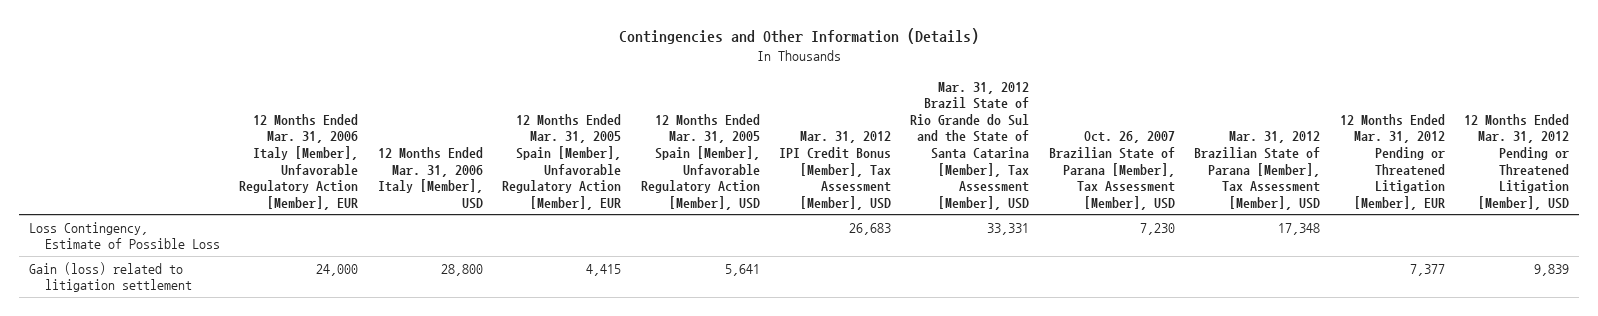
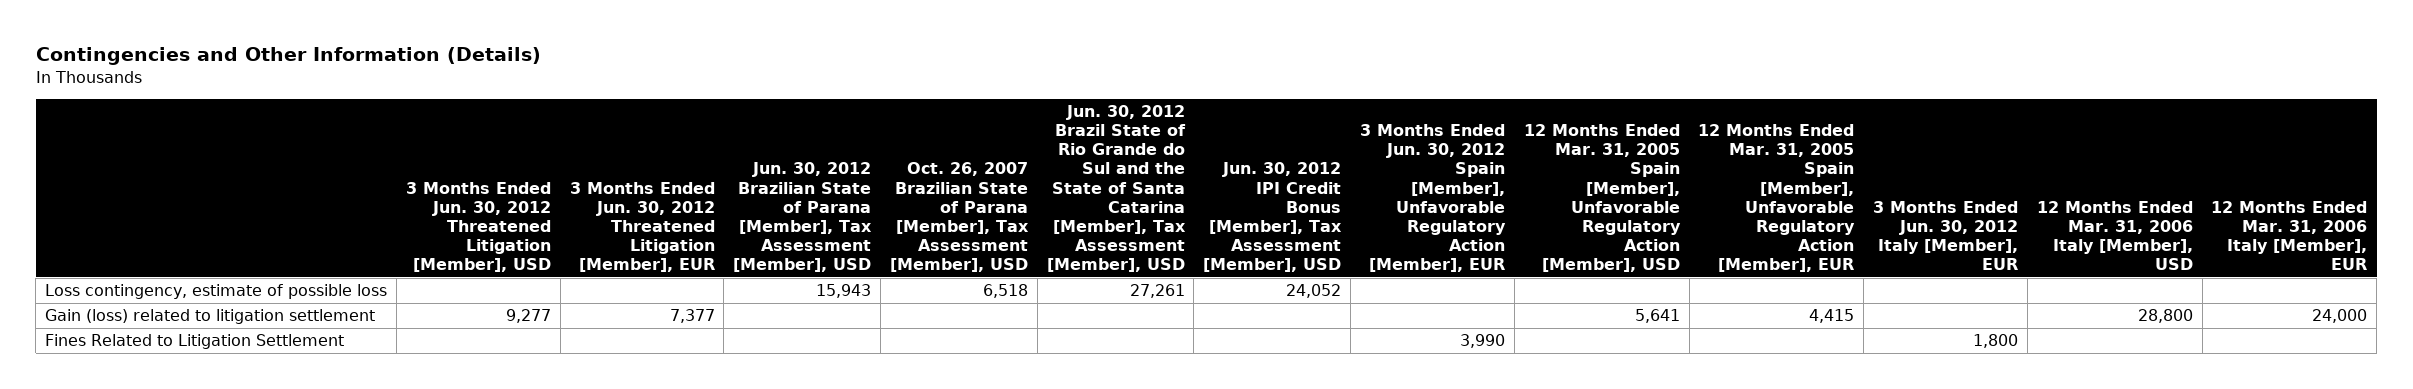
- | 12 Months Ended Mar. 31, 2006 Italy [Member], Unfavorable Regulatory Action [Member], EUR | 12 Months Ended Mar. 31, 2006 Italy [Member], USD | 12 Months Ended Mar. 31, 2005 Spain [Member], Unfavorable Regulatory Action [Member], EUR | 12 Months Ended Mar. 31, 2005 Spain [Member], Unfavorable Regulatory Action [Member], USD | Mar. 31, 2012 IPI Credit Bonus [Member], Tax Assessment [Member], USD | Mar. 31, 2012 Brazil State of Rio Grande do Sul and the State of Santa Catarina [Member], Tax Assessment [Member], USD | Oct. 26, 2007 Brazilian State of Parana [Member], Tax Assessment [Member], USD | Mar. 31, 2012 Brazilian State of Parana [Member], Tax Assessment [Member], USD | 12 Months Ended Mar. 31, 2012 Pending or Threatened Litigation [Member], EUR | 12 Months Ended Mar. 31, 2012 Pending or Threatened Litigation [Member], USD
+ | 3 Months Ended Jun. 30, 2012 Threatened Litigation [Member], USD | 3 Months Ended Jun. 30, 2012 Threatened Litigation [Member], EUR | Jun. 30, 2012 Brazilian State of Parana [Member], Tax Assessment [Member], USD | Oct. 26, 2007 Brazilian State of Parana [Member], Tax Assessment [Member], USD | Jun. 30, 2012 Brazil State of Rio Grande do Sul and the State of Santa Catarina [Member], Tax Assessment [Member], USD | Jun. 30, 2012 IPI Credit Bonus [Member], Tax Assessment [Member], USD | 3 Months Ended Jun. 30, 2012 Spain [Member], Unfavorable Regulatory Action [Member], EUR | 12 Months Ended Mar. 31, 2005 Spain [Member], Unfavorable Regulatory Action [Member], USD | 12 Months Ended Mar. 31, 2005 Spain [Member], Unfavorable Regulatory Action [Member], EUR | 3 Months Ended Jun. 30, 2012 Italy [Member], EUR | 12 Months Ended Mar. 31, 2006 Italy [Member], USD | 12 Months Ended Mar. 31, 2006 Italy [Member], EUR
- Loss Contingency, Estimate of Possible Loss | | | | | 26,683 | 33,331 | 7,230 | 17,348 | |
+ Loss contingency, estimate of possible loss | | | 15,943 | 6,518 | 27,261 | 24,052 | | | | | |
+ Fines Related to Litigation Settlement | | | | | | | 3,990 | | | 1,800 | |

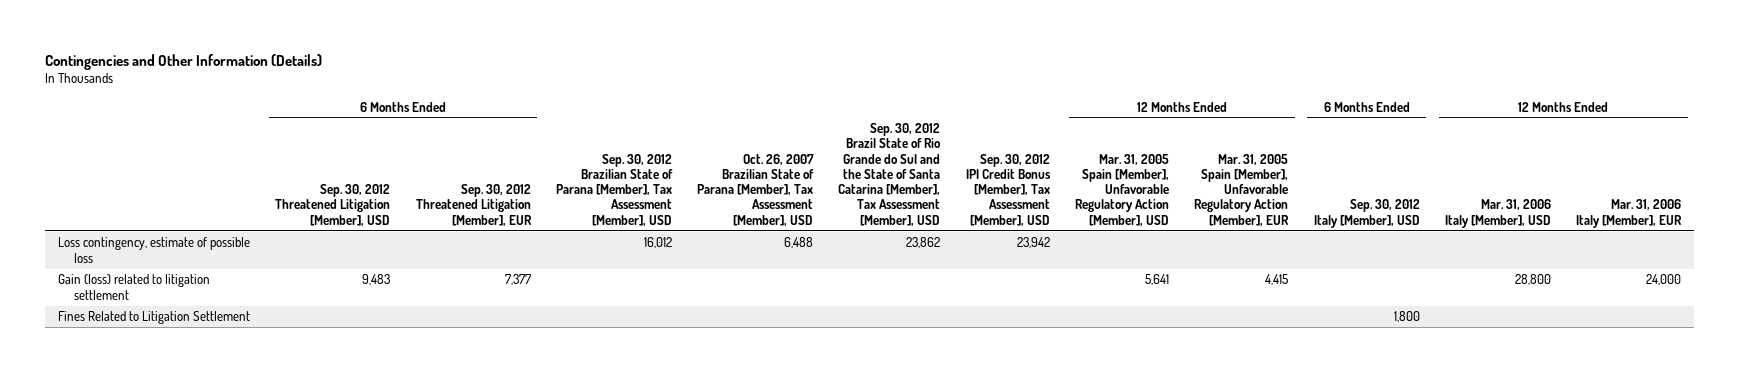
- | 3 Months Ended Jun. 30, 2012 Threatened Litigation [Member], USD | 3 Months Ended Jun. 30, 2012 Threatened Litigation [Member], EUR | Jun. 30, 2012 Brazilian State of Parana [Member], Tax Assessment [Member], USD | Oct. 26, 2007 Brazilian State of Parana [Member], Tax Assessment [Member], USD | Jun. 30, 2012 Brazil State of Rio Grande do Sul and the State of Santa Catarina [Member], Tax Assessment [Member], USD | Jun. 30, 2012 IPI Credit Bonus [Member], Tax Assessment [Member], USD | 3 Months Ended Jun. 30, 2012 Spain [Member], Unfavorable Regulatory Action [Member], EUR | 12 Months Ended Mar. 31, 2005 Spain [Member], Unfavorable Regulatory Action [Member], USD | 12 Months Ended Mar. 31, 2005 Spain [Member], Unfavorable Regulatory Action [Member], EUR | 3 Months Ended Jun. 30, 2012 Italy [Member], EUR | 12 Months Ended Mar. 31, 2006 Italy [Member], USD | 12 Months Ended Mar. 31, 2006 Italy [Member], EUR
+ | 6 Months Ended Sep. 30, 2012 Threatened Litigation [Member], USD | 6 Months Ended Sep. 30, 2012 Threatened Litigation [Member], EUR | Sep. 30, 2012 Brazilian State of Parana [Member], Tax Assessment [Member], USD | Oct. 26, 2007 Brazilian State of Parana [Member], Tax Assessment [Member], USD | Sep. 30, 2012 Brazil State of Rio Grande do Sul and the State of Santa Catarina [Member], Tax Assessment [Member], USD | Sep. 30, 2012 IPI Credit Bonus [Member], Tax Assessment [Member], USD | 12 Months Ended Mar. 31, 2005 Spain [Member], Unfavorable Regulatory Action [Member], USD | 12 Months Ended Mar. 31, 2005 Spain [Member], Unfavorable Regulatory Action [Member], EUR | 6 Months Ended Sep. 30, 2012 Italy [Member], USD | 12 Months Ended Mar. 31, 2006 Italy [Member], USD | 12 Months Ended Mar. 31, 2006 Italy [Member], EUR
- Loss contingency, estimate of possible loss | | | 15,943 | 6,518 | 27,261 | 24,052 | | | | | |
+ Loss contingency, estimate of possible loss | | | 16,012 | 6,488 | 23,862 | 23,942 | | | | |

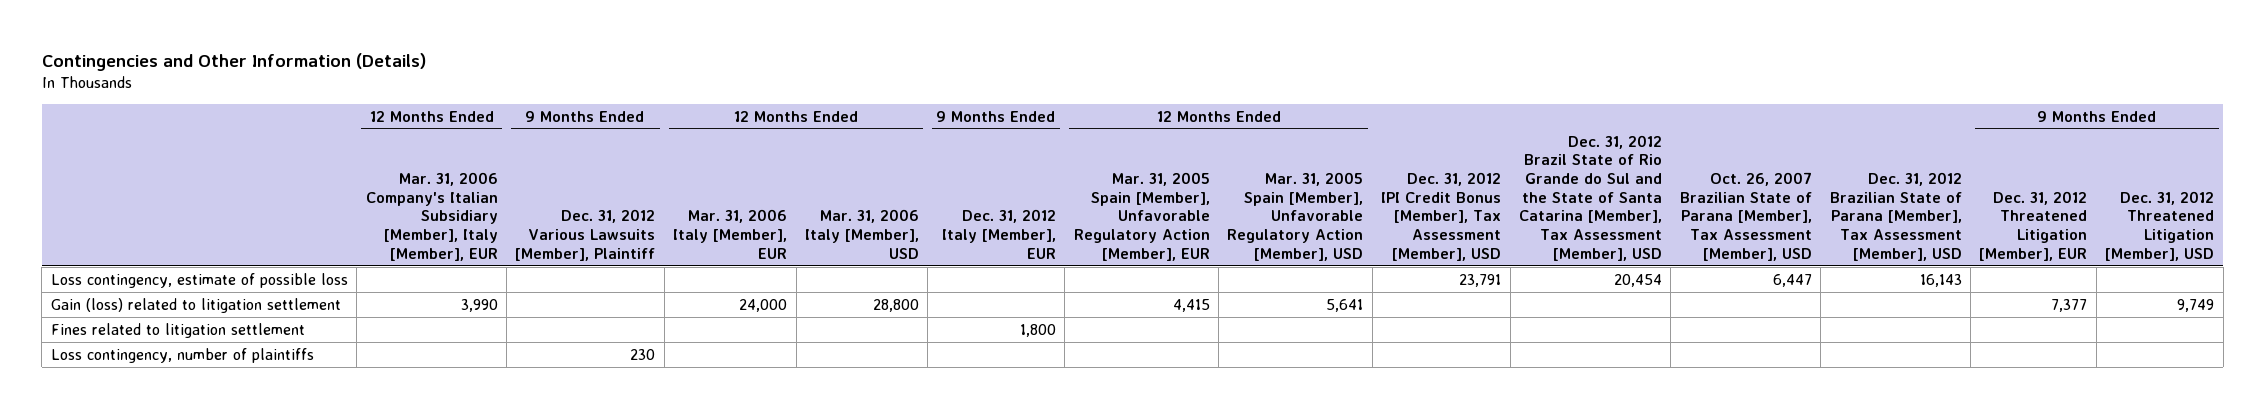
- | 6 Months Ended Sep. 30, 2012 Threatened Litigation [Member], USD | 6 Months Ended Sep. 30, 2012 Threatened Litigation [Member], EUR | Sep. 30, 2012 Brazilian State of Parana [Member], Tax Assessment [Member], USD | Oct. 26, 2007 Brazilian State of Parana [Member], Tax Assessment [Member], USD | Sep. 30, 2012 Brazil State of Rio Grande do Sul and the State of Santa Catarina [Member], Tax Assessment [Member], USD | Sep. 30, 2012 IPI Credit Bonus [Member], Tax Assessment [Member], USD | 12 Months Ended Mar. 31, 2005 Spain [Member], Unfavorable Regulatory Action [Member], USD | 12 Months Ended Mar. 31, 2005 Spain [Member], Unfavorable Regulatory Action [Member], EUR | 6 Months Ended Sep. 30, 2012 Italy [Member], USD | 12 Months Ended Mar. 31, 2006 Italy [Member], USD | 12 Months Ended Mar. 31, 2006 Italy [Member], EUR
+ | 12 Months Ended Mar. 31, 2006 Company's Italian Subsidiary [Member], Italy [Member], EUR | 9 Months Ended Dec. 31, 2012 Various Lawsuits [Member], Plaintiff | 12 Months Ended Mar. 31, 2006 Italy [Member], EUR | 12 Months Ended Mar. 31, 2006 Italy [Member], USD | 9 Months Ended Dec. 31, 2012 Italy [Member], EUR | 12 Months Ended Mar. 31, 2005 Spain [Member], Unfavorable Regulatory Action [Member], EUR | 12 Months Ended Mar. 31, 2005 Spain [Member], Unfavorable Regulatory Action [Member], USD | Dec. 31, 2012 IPI Credit Bonus [Member], Tax Assessment [Member], USD | Dec. 31, 2012 Brazil State of Rio Grande do Sul and the State of Santa Catarina [Member], Tax Assessment [Member], USD | Oct. 26, 2007 Brazilian State of Parana [Member], Tax Assessment [Member], USD | Dec. 31, 2012 Brazilian State of Parana [Member], Tax Assessment [Member], USD | 9 Months Ended Dec. 31, 2012 Threatened Litigation [Member], EUR | 9 Months Ended Dec. 31, 2012 Threatened Litigation [Member], USD
- Loss contingency, estimate of possible loss | | | 16,012 | 6,488 | 23,862 | 23,942 | | | | |
+ Loss contingency, estimate of possible loss | | | | | | | | 23,791 | 20,454 | 6,447 | 16,143 | |
- Fines Related to Litigation Settlement | | | | | | | | | 1,800 | |
+ Fines related to litigation settlement | | | | | 1,800 | | | | | | | |
+ Loss contingency, number of plaintiffs | | 230 | | | | | | | | | | |

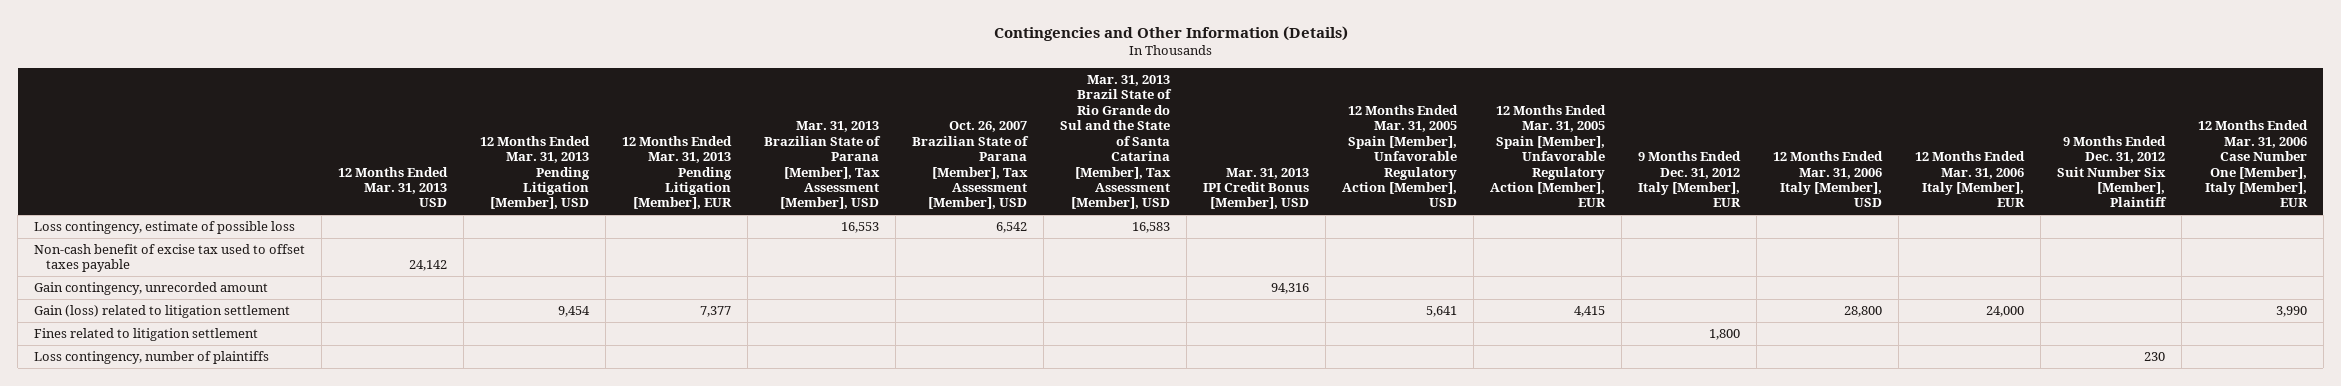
- | 12 Months Ended Mar. 31, 2006 Company's Italian Subsidiary [Member], Italy [Member], EUR | 9 Months Ended Dec. 31, 2012 Various Lawsuits [Member], Plaintiff | 12 Months Ended Mar. 31, 2006 Italy [Member], EUR | 12 Months Ended Mar. 31, 2006 Italy [Member], USD | 9 Months Ended Dec. 31, 2012 Italy [Member], EUR | 12 Months Ended Mar. 31, 2005 Spain [Member], Unfavorable Regulatory Action [Member], EUR | 12 Months Ended Mar. 31, 2005 Spain [Member], Unfavorable Regulatory Action [Member], USD | Dec. 31, 2012 IPI Credit Bonus [Member], Tax Assessment [Member], USD | Dec. 31, 2012 Brazil State of Rio Grande do Sul and the State of Santa Catarina [Member], Tax Assessment [Member], USD | Oct. 26, 2007 Brazilian State of Parana [Member], Tax Assessment [Member], USD | Dec. 31, 2012 Brazilian State of Parana [Member], Tax Assessment [Member], USD | 9 Months Ended Dec. 31, 2012 Threatened Litigation [Member], EUR | 9 Months Ended Dec. 31, 2012 Threatened Litigation [Member], USD
+ | 12 Months Ended Mar. 31, 2013 USD | 12 Months Ended Mar. 31, 2013 Pending Litigation [Member], USD | 12 Months Ended Mar. 31, 2013 Pending Litigation [Member], EUR | Mar. 31, 2013 Brazilian State of Parana [Member], Tax Assessment [Member], USD | Oct. 26, 2007 Brazilian State of Parana [Member], Tax Assessment [Member], USD | Mar. 31, 2013 Brazil State of Rio Grande do Sul and the State of Santa Catarina [Member], Tax Assessment [Member], USD | Mar. 31, 2013 IPI Credit Bonus [Member], USD | 12 Months Ended Mar. 31, 2005 Spain [Member], Unfavorable Regulatory Action [Member], USD | 12 Months Ended Mar. 31, 2005 Spain [Member], Unfavorable Regulatory Action [Member], EUR | 9 Months Ended Dec. 31, 2012 Italy [Member], EUR | 12 Months Ended Mar. 31, 2006 Italy [Member], USD | 12 Months Ended Mar. 31, 2006 Italy [Member], EUR | 9 Months Ended Dec. 31, 2012 Suit Number Six [Member], Plaintiff | 12 Months Ended Mar. 31, 2006 Case Number One [Member], Italy [Member], EUR
- Loss contingency, estimate of possible loss | | | | | | | | 23,791 | 20,454 | 6,447 | 16,143 | |
+ Loss contingency, estimate of possible loss | | | | 16,553 | 6,542 | 16,583 | | | | | | | |
+ Non-cash benefit of excise tax used to offset taxes payable | 24,142 | | | | | | | | | | | | |
+ Gain contingency, unrecorded amount | | | | | | | 94,316 | | | | | | |

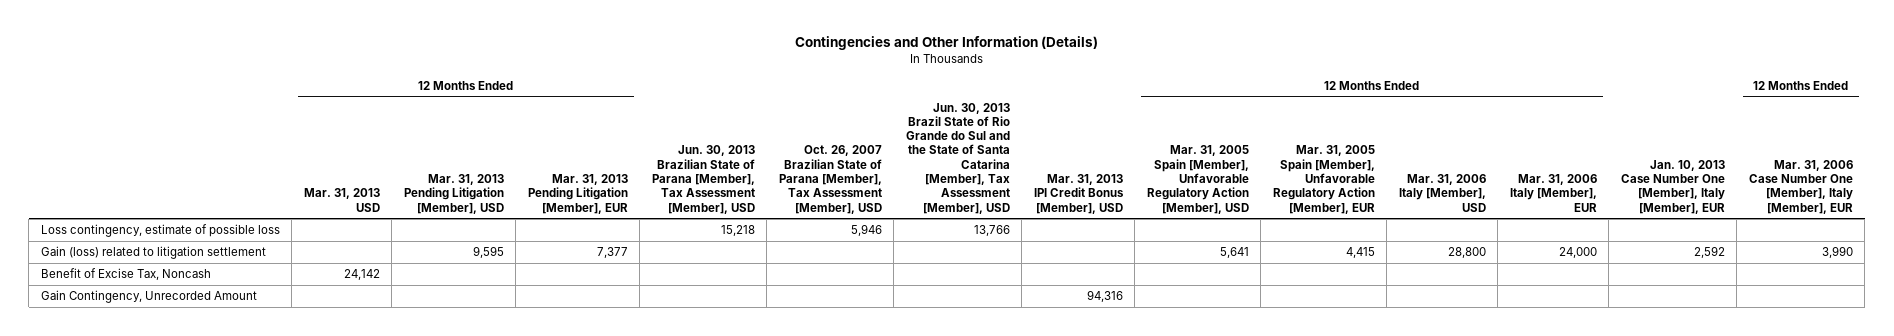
- | 12 Months Ended Mar. 31, 2013 USD | 12 Months Ended Mar. 31, 2013 Pending Litigation [Member], USD | 12 Months Ended Mar. 31, 2013 Pending Litigation [Member], EUR | Mar. 31, 2013 Brazilian State of Parana [Member], Tax Assessment [Member], USD | Oct. 26, 2007 Brazilian State of Parana [Member], Tax Assessment [Member], USD | Mar. 31, 2013 Brazil State of Rio Grande do Sul and the State of Santa Catarina [Member], Tax Assessment [Member], USD | Mar. 31, 2013 IPI Credit Bonus [Member], USD | 12 Months Ended Mar. 31, 2005 Spain [Member], Unfavorable Regulatory Action [Member], USD | 12 Months Ended Mar. 31, 2005 Spain [Member], Unfavorable Regulatory Action [Member], EUR | 9 Months Ended Dec. 31, 2012 Italy [Member], EUR | 12 Months Ended Mar. 31, 2006 Italy [Member], USD | 12 Months Ended Mar. 31, 2006 Italy [Member], EUR | 9 Months Ended Dec. 31, 2012 Suit Number Six [Member], Plaintiff | 12 Months Ended Mar. 31, 2006 Case Number One [Member], Italy [Member], EUR
+ | 12 Months Ended Mar. 31, 2013 USD | 12 Months Ended Mar. 31, 2013 Pending Litigation [Member], USD | 12 Months Ended Mar. 31, 2013 Pending Litigation [Member], EUR | Jun. 30, 2013 Brazilian State of Parana [Member], Tax Assessment [Member], USD | Oct. 26, 2007 Brazilian State of Parana [Member], Tax Assessment [Member], USD | Jun. 30, 2013 Brazil State of Rio Grande do Sul and the State of Santa Catarina [Member], Tax Assessment [Member], USD | Mar. 31, 2013 IPI Credit Bonus [Member], USD | 12 Months Ended Mar. 31, 2005 Spain [Member], Unfavorable Regulatory Action [Member], USD | 12 Months Ended Mar. 31, 2005 Spain [Member], Unfavorable Regulatory Action [Member], EUR | 12 Months Ended Mar. 31, 2006 Italy [Member], USD | 12 Months Ended Mar. 31, 2006 Italy [Member], EUR | Jan. 10, 2013 Case Number One [Member], Italy [Member], EUR | 12 Months Ended Mar. 31, 2006 Case Number One [Member], Italy [Member], EUR
- Loss contingency, estimate of possible loss | | | | 16,553 | 6,542 | 16,583 | | | | | | | |
- Non-cash benefit of excise tax used to offset taxes payable | 24,142 | | | | | | | | | | | | |
- Gain contingency, unrecorded amount | | | | | | | 94,316 | | | | | | |
- Gain (loss) related to litigation settlement | | 9,454 | 7,377 | | | | | 5,641 | 4,415 | | 28,800 | 24,000 | | 3,990
- Fines related to litigation settlement | | | | | | | | | | 1,800 | | | |
- Loss contingency, number of plaintiffs | | | | | | | | | | | | | 230 |
+ Loss contingency, estimate of possible loss | | | | 15,218 | 5,946 | 13,766 | | | | | | |
+ Gain (loss) related to litigation settlement | | 9,595 | 7,377 | | | | | 5,641 | 4,415 | 28,800 | 24,000 | 2,592 | 3,990
+ Benefit of Excise Tax, Noncash | 24,142 | | | | | | | | | | | |
+ Gain Contingency, Unrecorded Amount | | | | | | | 94,316 | | | | | |

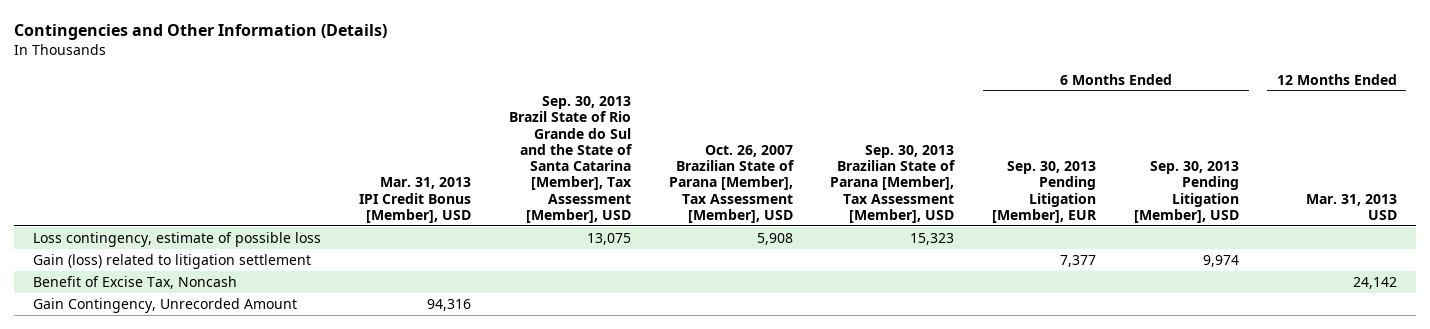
- | 12 Months Ended Mar. 31, 2013 USD | 12 Months Ended Mar. 31, 2013 Pending Litigation [Member], USD | 12 Months Ended Mar. 31, 2013 Pending Litigation [Member], EUR | Jun. 30, 2013 Brazilian State of Parana [Member], Tax Assessment [Member], USD | Oct. 26, 2007 Brazilian State of Parana [Member], Tax Assessment [Member], USD | Jun. 30, 2013 Brazil State of Rio Grande do Sul and the State of Santa Catarina [Member], Tax Assessment [Member], USD | Mar. 31, 2013 IPI Credit Bonus [Member], USD | 12 Months Ended Mar. 31, 2005 Spain [Member], Unfavorable Regulatory Action [Member], USD | 12 Months Ended Mar. 31, 2005 Spain [Member], Unfavorable Regulatory Action [Member], EUR | 12 Months Ended Mar. 31, 2006 Italy [Member], USD | 12 Months Ended Mar. 31, 2006 Italy [Member], EUR | Jan. 10, 2013 Case Number One [Member], Italy [Member], EUR | 12 Months Ended Mar. 31, 2006 Case Number One [Member], Italy [Member], EUR
+ | Mar. 31, 2013 IPI Credit Bonus [Member], USD | Sep. 30, 2013 Brazil State of Rio Grande do Sul and the State of Santa Catarina [Member], Tax Assessment [Member], USD | Oct. 26, 2007 Brazilian State of Parana [Member], Tax Assessment [Member], USD | Sep. 30, 2013 Brazilian State of Parana [Member], Tax Assessment [Member], USD | 6 Months Ended Sep. 30, 2013 Pending Litigation [Member], EUR | 6 Months Ended Sep. 30, 2013 Pending Litigation [Member], USD | 12 Months Ended Mar. 31, 2013 USD
- Loss contingency, estimate of possible loss | | | | 15,218 | 5,946 | 13,766 | | | | | | |
+ Loss contingency, estimate of possible loss | | 13,075 | 5,908 | 15,323 | | |

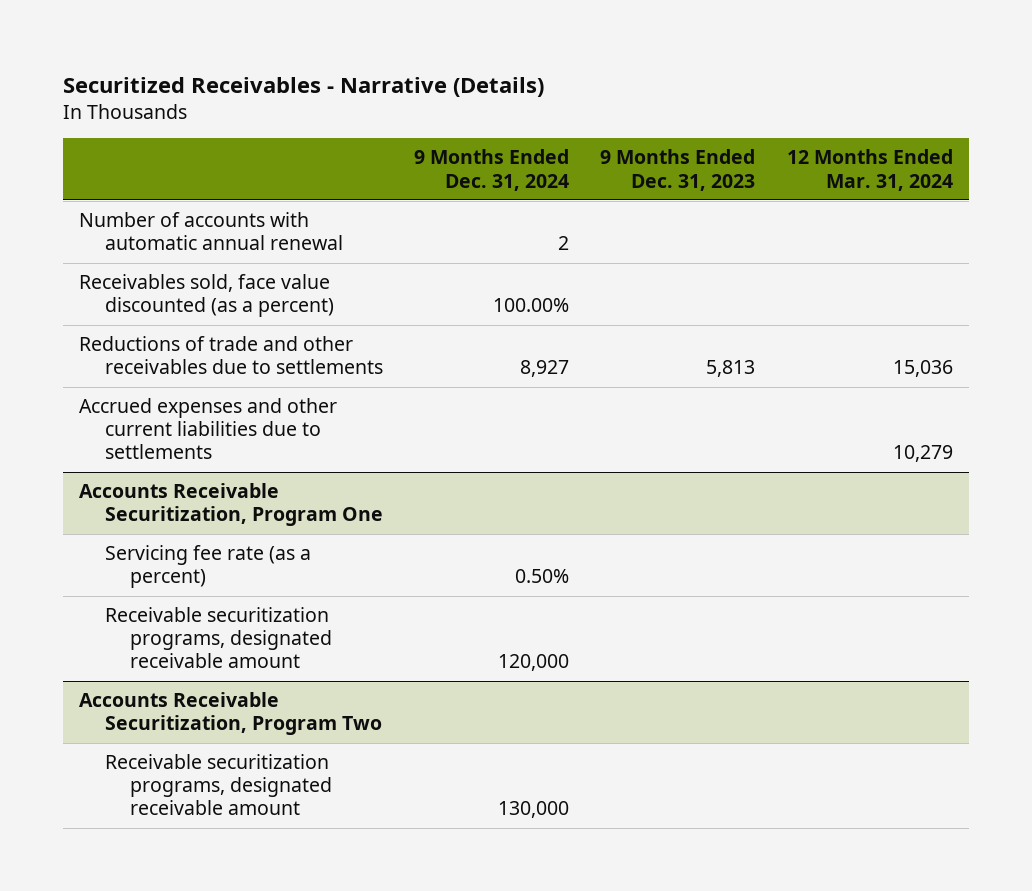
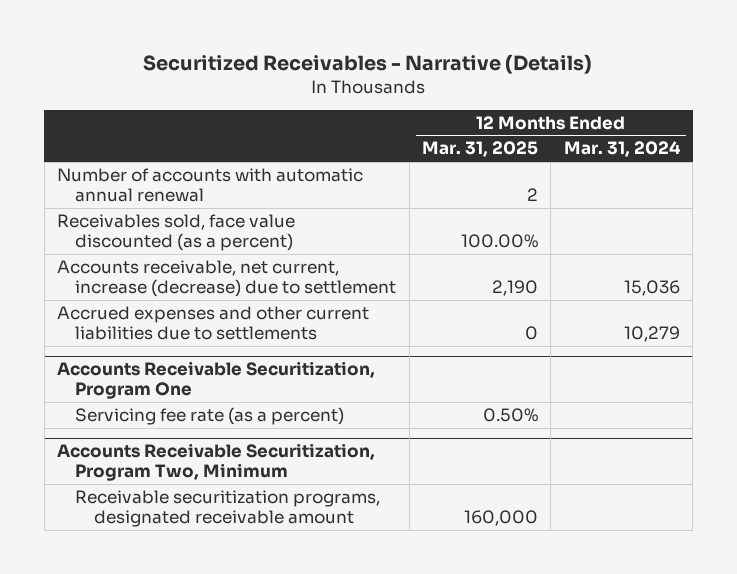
- | 9 Months Ended Dec. 31, 2024 | 9 Months Ended Dec. 31, 2023 | 12 Months Ended Mar. 31, 2024
+ | 12 Months Ended Mar. 31, 2025 | 12 Months Ended Mar. 31, 2024
- Reductions of trade and other receivables due to settlements | 8,927 | 5,813 | 15,036
+ Accounts receivable, net current, increase (decrease) due to settlement | 2,190 | 15,036
@ Accounts Receivable Securitization, Program One
- Receivable securitization programs, designated receivable amount | 120,000 | |
- Accounts Receivable Securitization, Program Two
+ Accounts Receivable Securitization, Program Two, Minimum

